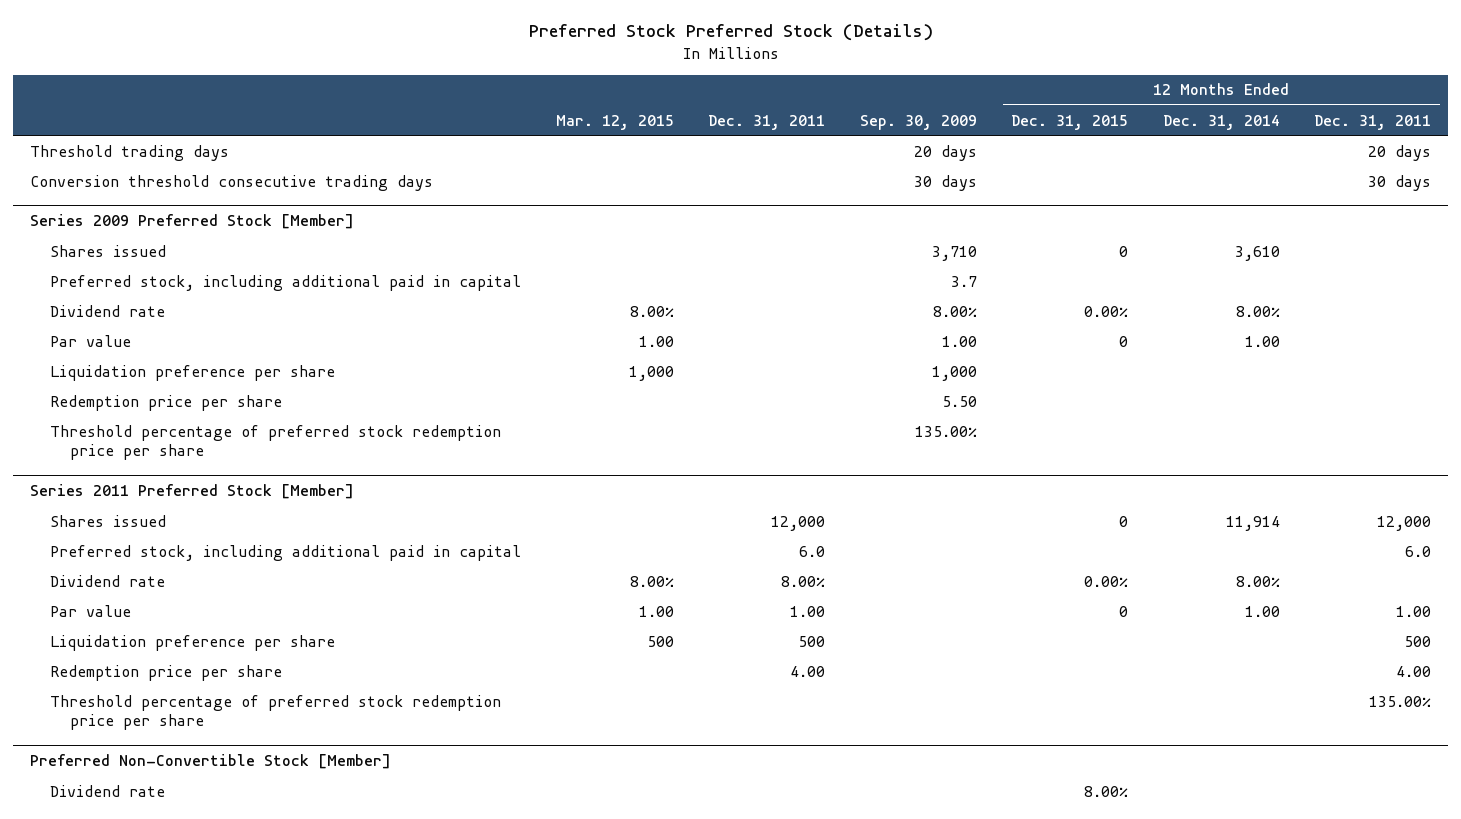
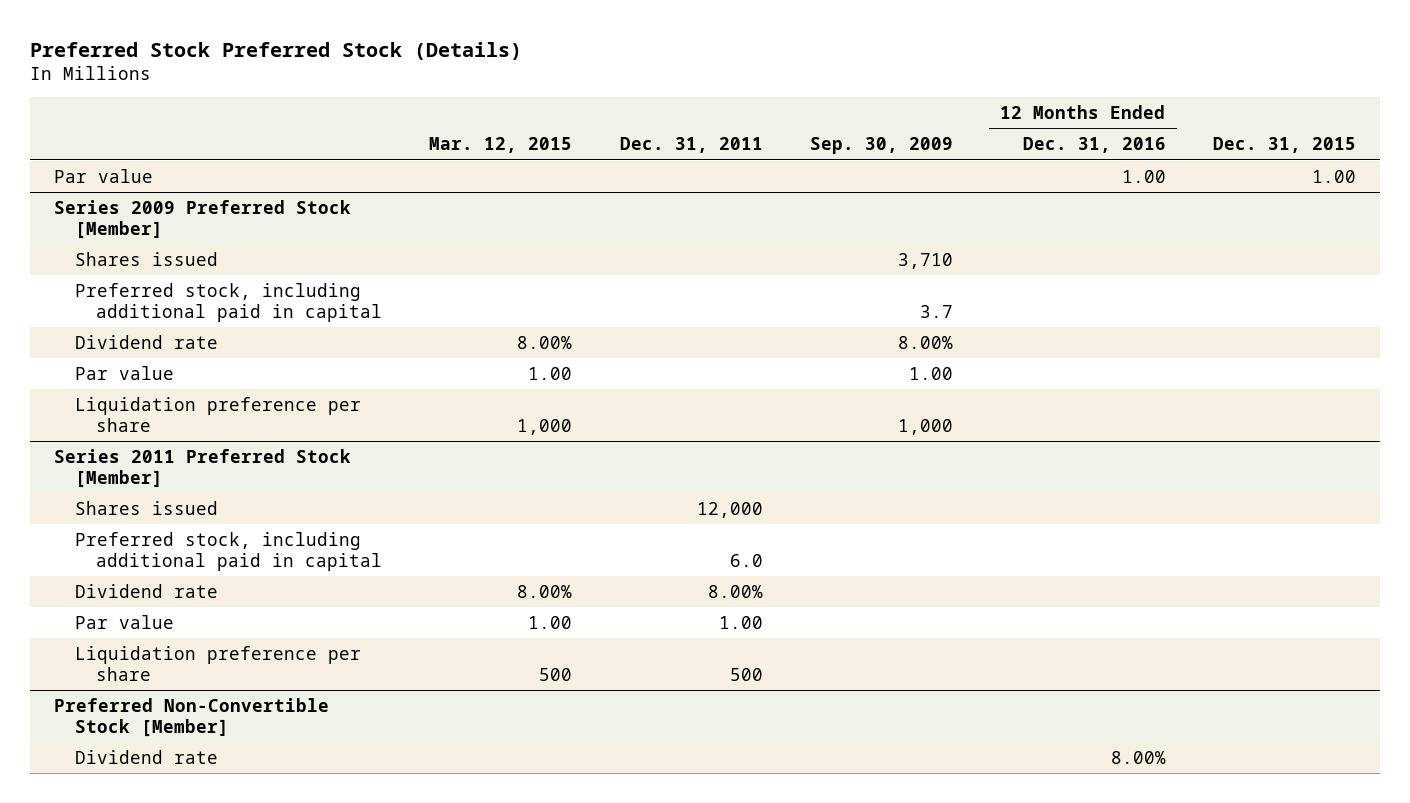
- | Mar. 12, 2015 | Dec. 31, 2011 | Sep. 30, 2009 | 12 Months Ended Dec. 31, 2015 | 12 Months Ended Dec. 31, 2014 | 12 Months Ended Dec. 31, 2011
+ | Mar. 12, 2015 | Dec. 31, 2011 | Sep. 30, 2009 | 12 Months Ended Dec. 31, 2016 | Dec. 31, 2015
- Threshold trading days | | | 20 days | | | 20 days
- Conversion threshold consecutive trading days | | | 30 days | | | 30 days
+ Par value | | | | 1.00 | 1.00
@ Series 2009 Preferred Stock [Member]
- Redemption price per share | | | 5.50 | | |
- Threshold percentage of preferred stock redemption price per share | | | 135.00% | | |
@ Series 2011 Preferred Stock [Member]
- Redemption price per share | | 4.00 | | | | 4.00
- Threshold percentage of preferred stock redemption price per share | | | | | | 135.00%

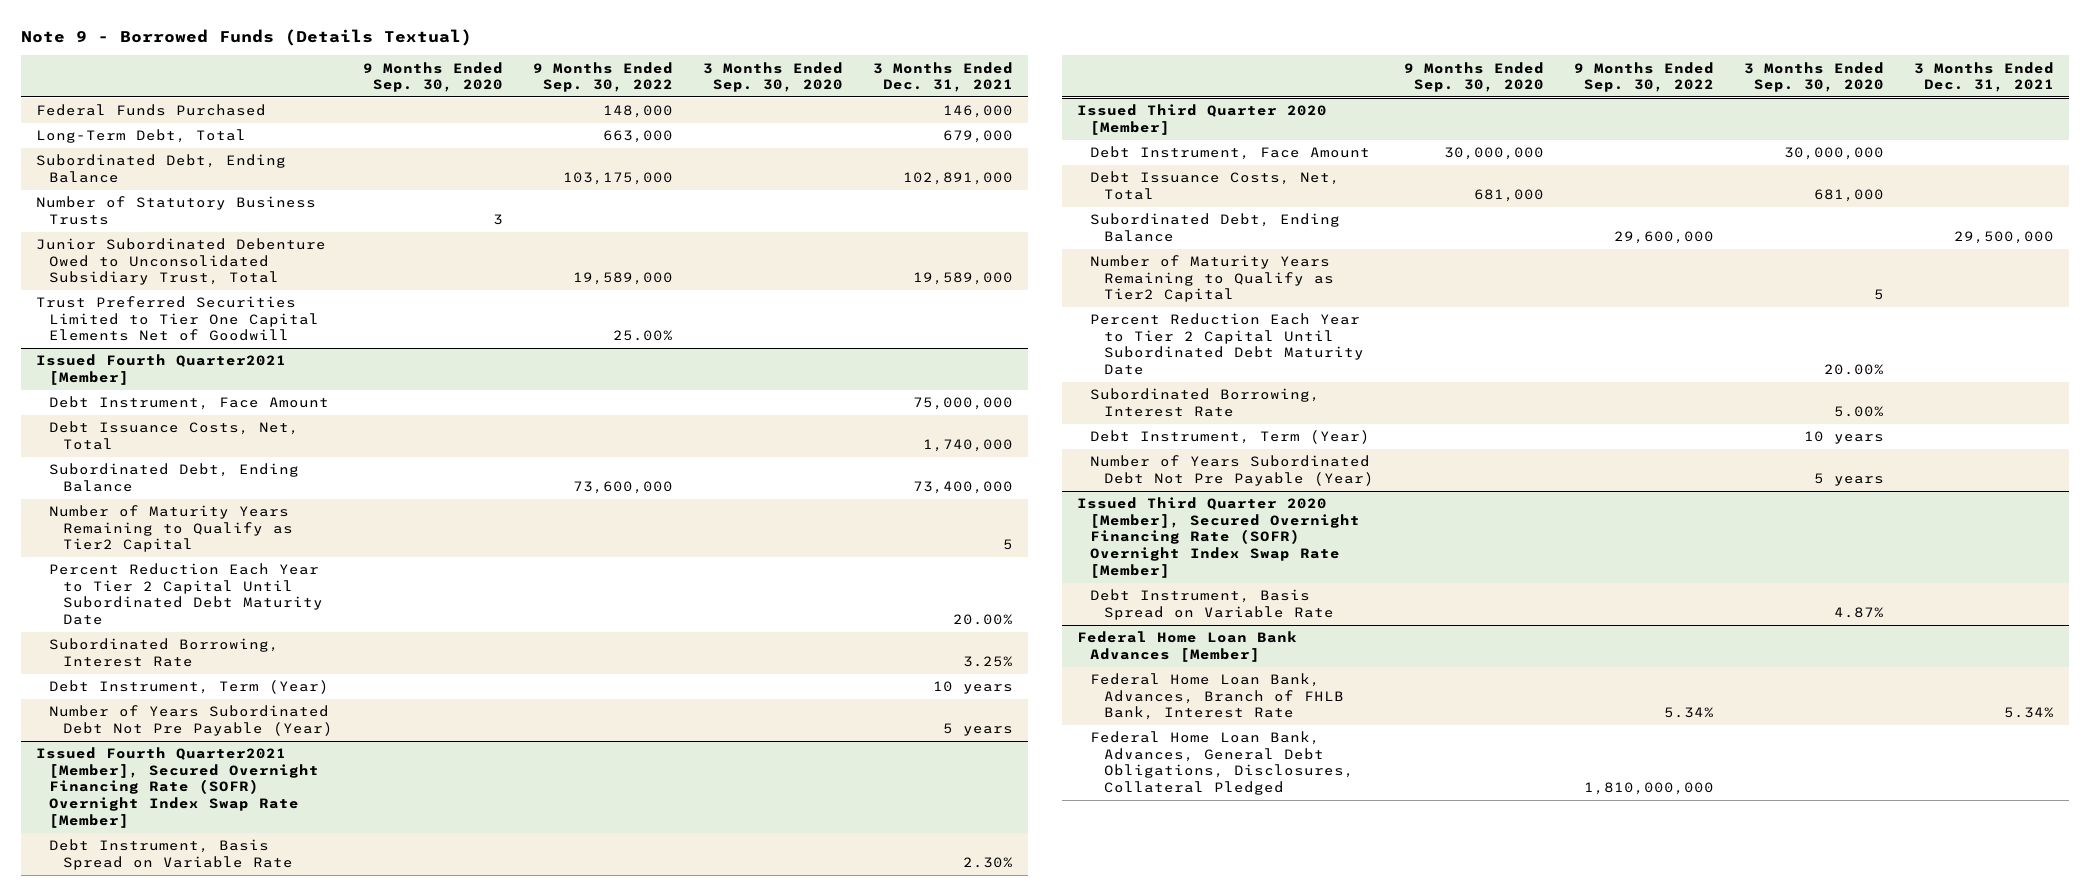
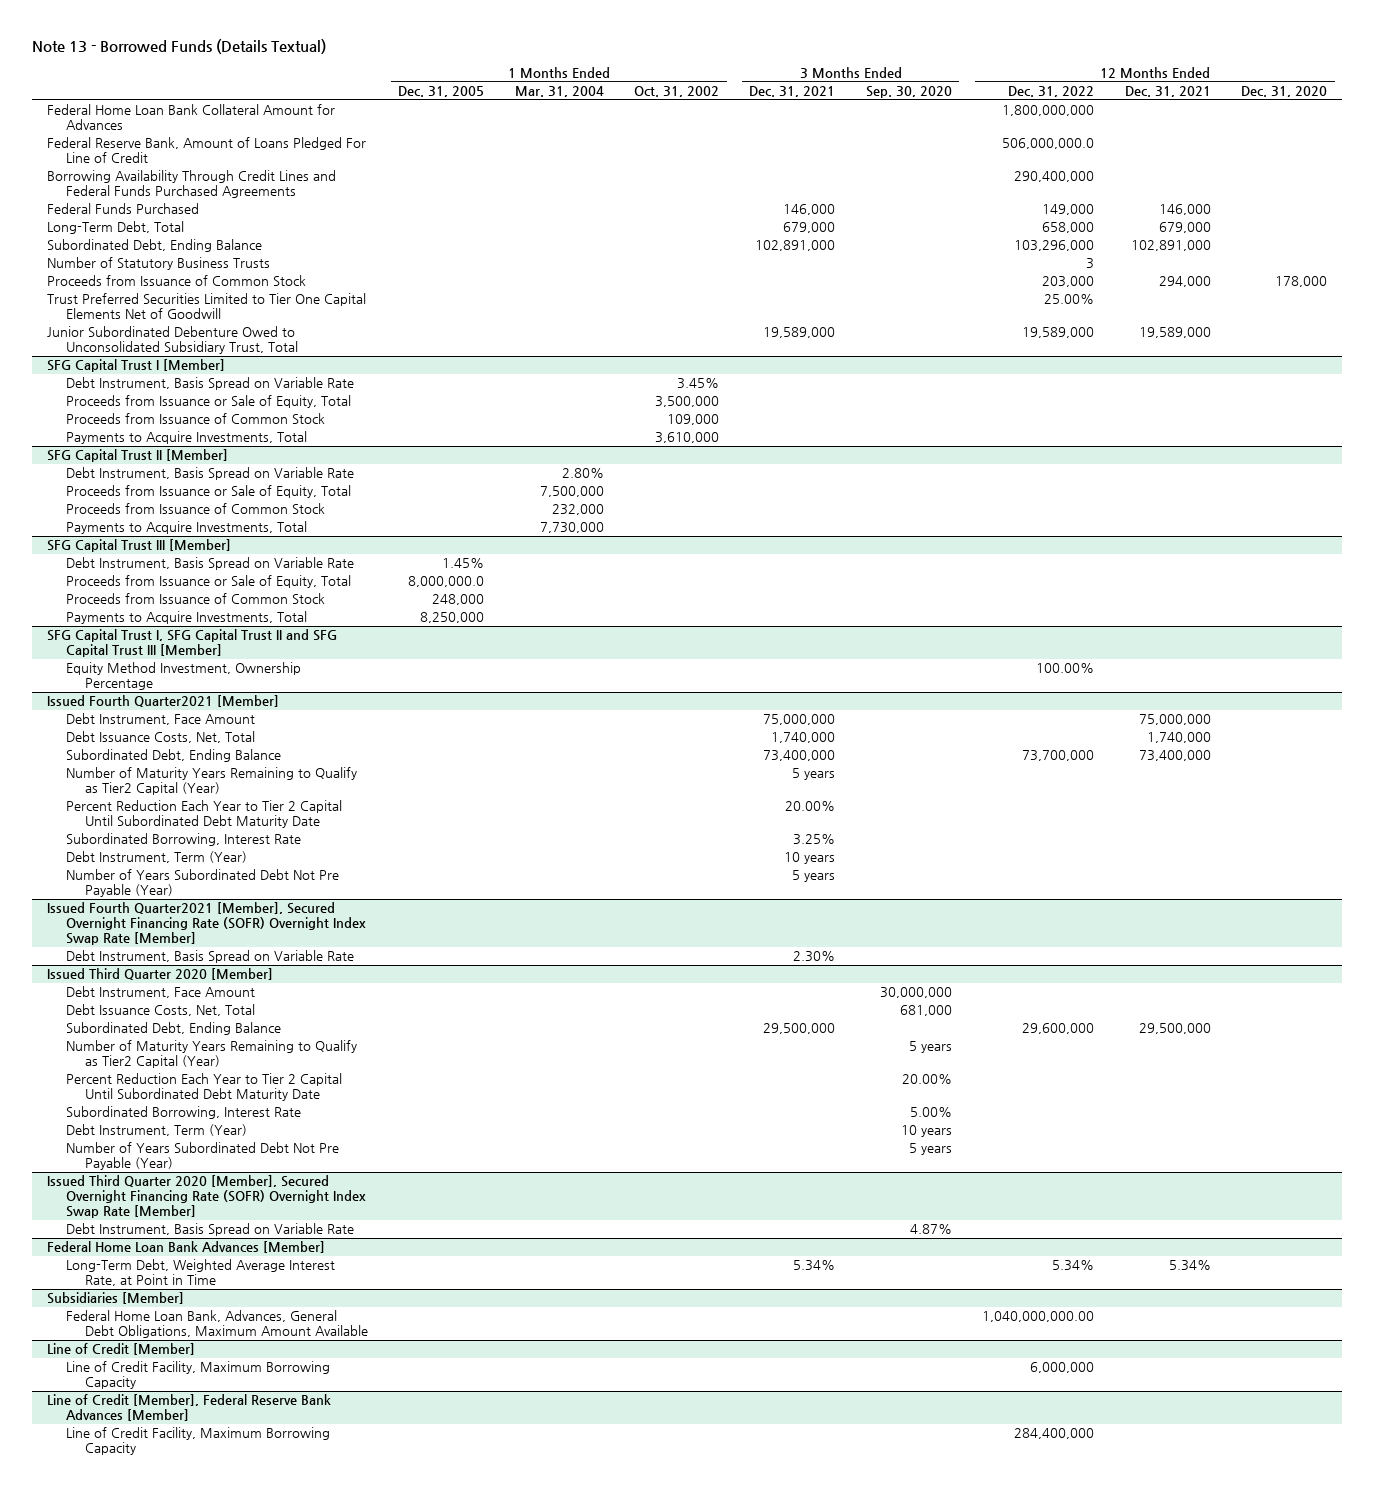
- Note 9 - Borrowed Funds (Details Textual)
+ Note 13 - Borrowed Funds (Details Textual)
- | 9 Months Ended Sep. 30, 2020 | 9 Months Ended Sep. 30, 2022 | 3 Months Ended Sep. 30, 2020 | 3 Months Ended Dec. 31, 2021
+ | 1 Months Ended Dec. 31, 2005 | 1 Months Ended Mar. 31, 2004 | 1 Months Ended Oct. 31, 2002 | 3 Months Ended Dec. 31, 2021 | 3 Months Ended Sep. 30, 2020 | 12 Months Ended Dec. 31, 2022 | 12 Months Ended Dec. 31, 2021 | 12 Months Ended Dec. 31, 2020
+ Federal Home Loan Bank Collateral Amount for Advances | | | | | | 1,800,000,000 | |
+ Federal Reserve Bank, Amount of Loans Pledged For Line of Credit | | | | | | 506,000,000.0 | |
+ Borrowing Availability Through Credit Lines and Federal Funds Purchased Agreements | | | | | | 290,400,000 | |
+ Proceeds from Issuance of Common Stock | | | | | | 203,000 | 294,000 | 178,000
moved down: Junior Subordinated Debenture Owed to Unconsolidated Subsidiary Trust, Total | | | | 19,589,000 | | 19,589,000 | 19,589,000 |
+ SFG Capital Trust I [Member]
+ Debt Instrument, Basis Spread on Variable Rate | | | 3.45% | | | | |
+ Proceeds from Issuance or Sale of Equity, Total | | | 3,500,000 | | | | |
+ Proceeds from Issuance of Common Stock | | | 109,000 | | | | |
+ Payments to Acquire Investments, Total | | | 3,610,000 | | | | |
+ SFG Capital Trust II [Member]
+ Debt Instrument, Basis Spread on Variable Rate | | 2.80% | | | | | |
+ Proceeds from Issuance or Sale of Equity, Total | | 7,500,000 | | | | | |
+ Proceeds from Issuance of Common Stock | | 232,000 | | | | | |
+ Payments to Acquire Investments, Total | | 7,730,000 | | | | | |
+ SFG Capital Trust III [Member]
+ Debt Instrument, Basis Spread on Variable Rate | 1.45% | | | | | | |
+ Proceeds from Issuance or Sale of Equity, Total | 8,000,000.0 | | | | | | |
+ Proceeds from Issuance of Common Stock | 248,000 | | | | | | |
+ Payments to Acquire Investments, Total | 8,250,000 | | | | | | |
+ SFG Capital Trust I, SFG Capital Trust II and SFG Capital Trust III [Member]
+ Equity Method Investment, Ownership Percentage | | | | | | 100.00% | |
@ Issued Fourth Quarter2021 [Member]
- Number of Maturity Years Remaining to Qualify as Tier2 Capital | | | | 5
+ Number of Maturity Years Remaining to Qualify as Tier2 Capital (Year) | | | | 5 years | | | |
@ Issued Third Quarter 2020 [Member]
- Number of Maturity Years Remaining to Qualify as Tier2 Capital | | | 5 |
+ Number of Maturity Years Remaining to Qualify as Tier2 Capital (Year) | | | | | 5 years | | |
@ Federal Home Loan Bank Advances [Member]
- Federal Home Loan Bank, Advances, Branch of FHLB Bank, Interest Rate | | 5.34% | | 5.34%
- Federal Home Loan Bank, Advances, General Debt Obligations, Disclosures, Collateral Pledged | | 1,810,000,000 | |
+ Long-Term Debt, Weighted Average Interest Rate, at Point in Time | | | | 5.34% | | 5.34% | 5.34% |
+ Subsidiaries [Member]
+ Federal Home Loan Bank, Advances, General Debt Obligations, Maximum Amount Available | | | | | | 1,040,000,000.00 | |
+ Line of Credit [Member]
+ Line of Credit Facility, Maximum Borrowing Capacity | | | | | | 6,000,000 | |
+ Line of Credit [Member], Federal Reserve Bank Advances [Member]
+ Line of Credit Facility, Maximum Borrowing Capacity | | | | | | 284,400,000 | |

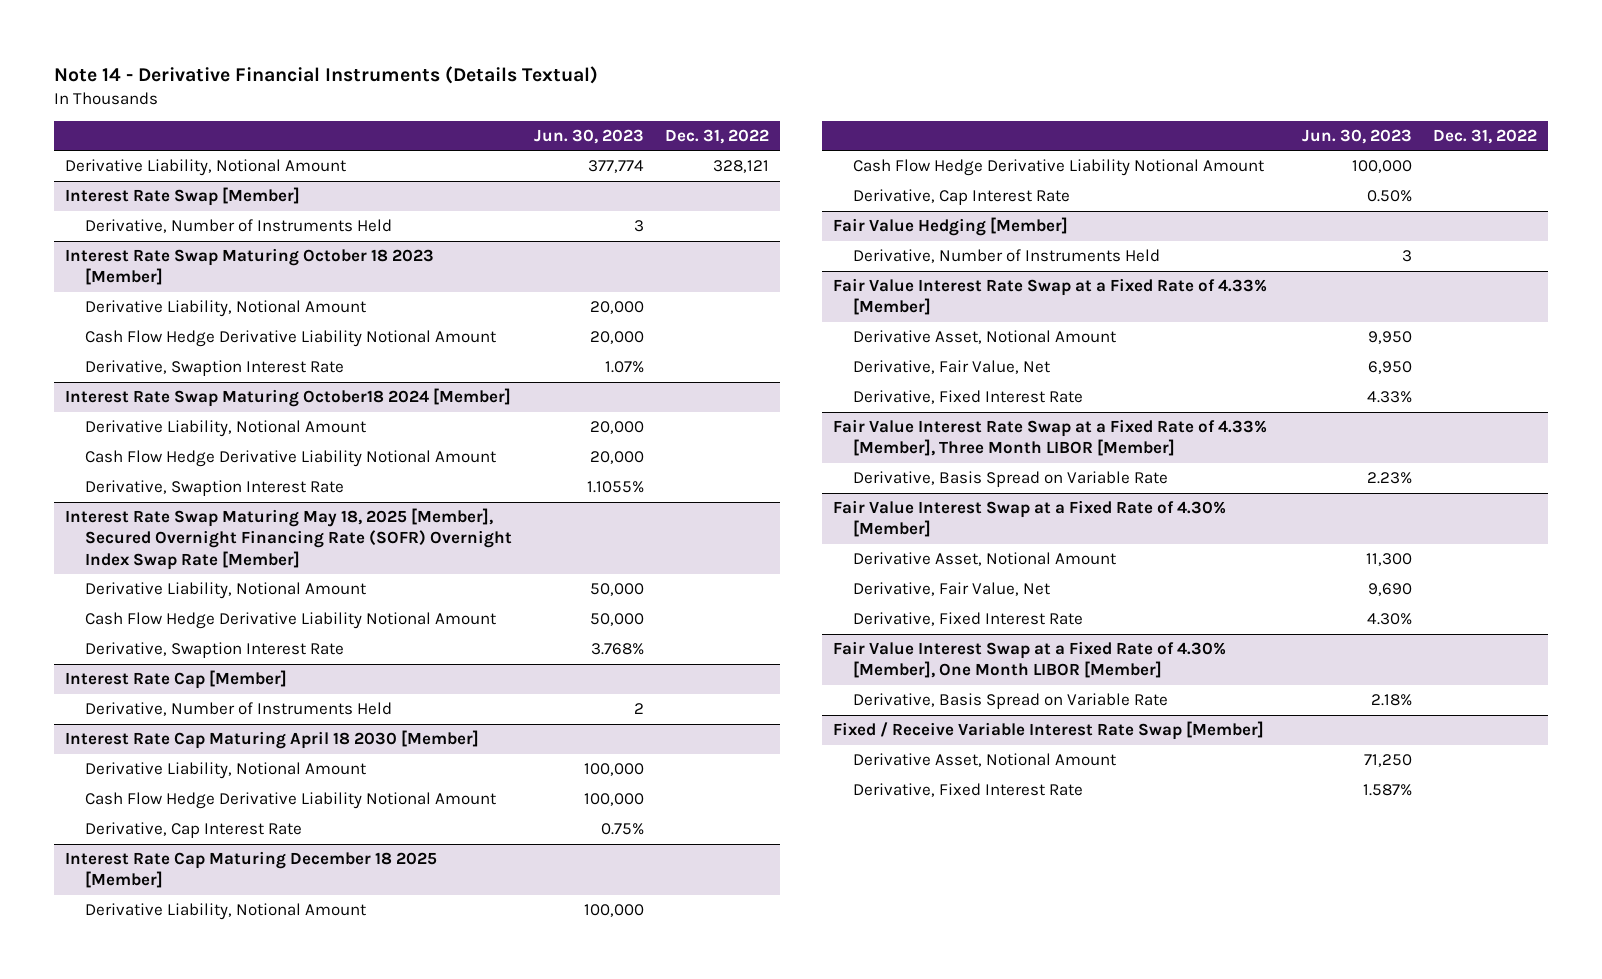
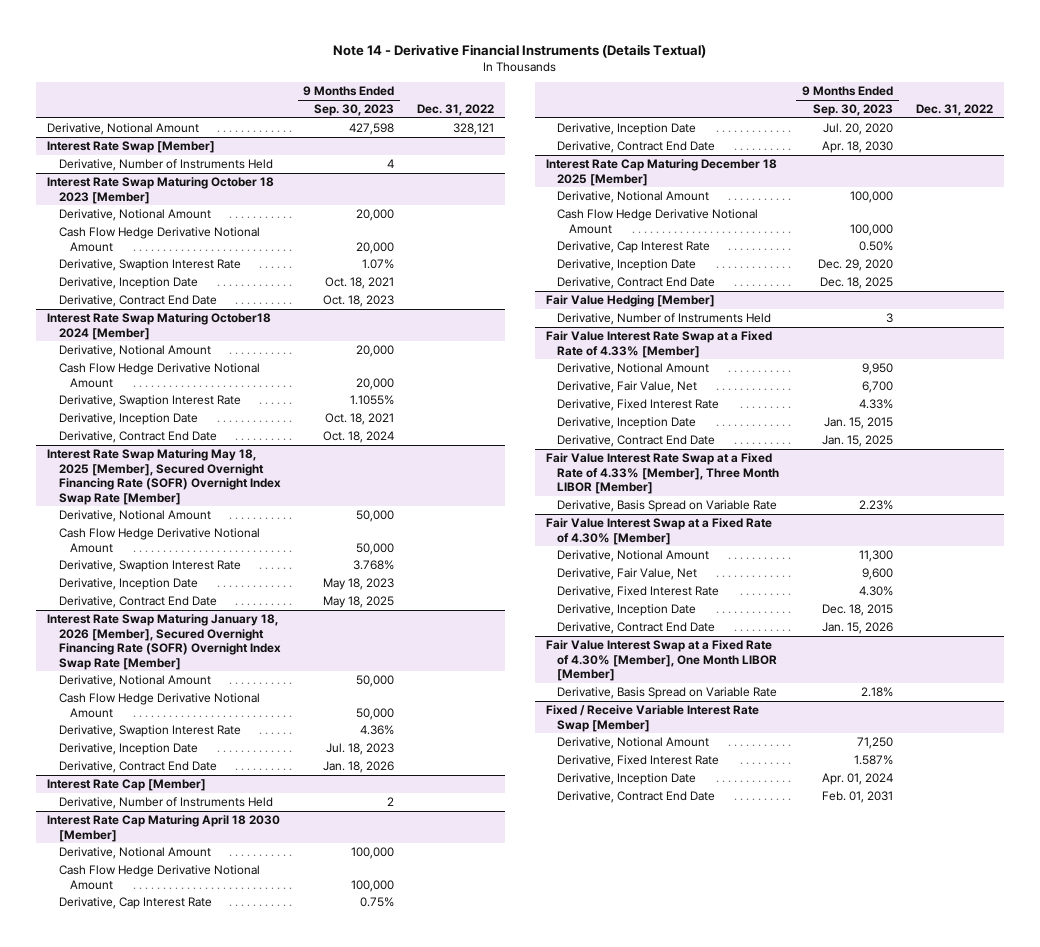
- | Jun. 30, 2023 | Dec. 31, 2022
+ | 9 Months Ended Sep. 30, 2023 | Dec. 31, 2022
- Derivative Liability, Notional Amount | 377,774 | 328,121
+ Derivative, Notional Amount | 427,598 | 328,121
@ Interest Rate Swap Maturing October 18 2023 [Member]
- Derivative Liability, Notional Amount | 20,000 |
- Cash Flow Hedge Derivative Liability Notional Amount | 20,000 |
+ Derivative, Notional Amount | 20,000 |
+ Cash Flow Hedge Derivative Notional Amount | 20,000 |
+ Derivative, Inception Date | Oct. 18, 2021 |
+ Derivative, Contract End Date | Oct. 18, 2023 |
@ Interest Rate Swap Maturing October18 2024 [Member]
- Derivative Liability, Notional Amount | 20,000 |
- Cash Flow Hedge Derivative Liability Notional Amount | 20,000 |
+ Derivative, Notional Amount | 20,000 |
+ Cash Flow Hedge Derivative Notional Amount | 20,000 |
+ Derivative, Inception Date | Oct. 18, 2021 |
+ Derivative, Contract End Date | Oct. 18, 2024 |
@ Interest Rate Swap Maturing May 18, 2025 [Member], Secured Overnight Financing Rate (SOFR) Overnight Index Swap Rate [Member]
- Derivative Liability, Notional Amount | 50,000 |
- Cash Flow Hedge Derivative Liability Notional Amount | 50,000 |
+ Derivative, Notional Amount | 50,000 |
+ Cash Flow Hedge Derivative Notional Amount | 50,000 |
+ Derivative, Inception Date | May 18, 2023 |
+ Derivative, Contract End Date | May 18, 2025 |
+ Interest Rate Swap Maturing January 18, 2026 [Member], Secured Overnight Financing Rate (SOFR) Overnight Index Swap Rate [Member]
+ Derivative, Notional Amount | 50,000 |
+ Cash Flow Hedge Derivative Notional Amount | 50,000 |
+ Derivative, Swaption Interest Rate | 4.36% |
+ Derivative, Inception Date | Jul. 18, 2023 |
+ Derivative, Contract End Date | Jan. 18, 2026 |
@ Interest Rate Cap Maturing April 18 2030 [Member]
- Derivative Liability, Notional Amount | 100,000 |
- Cash Flow Hedge Derivative Liability Notional Amount | 100,000 |
+ Derivative, Notional Amount | 100,000 |
+ Cash Flow Hedge Derivative Notional Amount | 100,000 |
+ Derivative, Inception Date | Jul. 20, 2020 |
+ Derivative, Contract End Date | Apr. 18, 2030 |
@ Interest Rate Cap Maturing December 18 2025 [Member]
- Derivative Liability, Notional Amount | 100,000 |
- Cash Flow Hedge Derivative Liability Notional Amount | 100,000 |
+ Derivative, Notional Amount | 100,000 |
+ Cash Flow Hedge Derivative Notional Amount | 100,000 |
+ Derivative, Inception Date | Dec. 29, 2020 |
+ Derivative, Contract End Date | Dec. 18, 2025 |
@ Fair Value Interest Rate Swap at a Fixed Rate of 4.33% [Member]
- Derivative Asset, Notional Amount | 9,950 |
+ Derivative, Notional Amount | 9,950 |
+ Derivative, Inception Date | Jan. 15, 2015 |
+ Derivative, Contract End Date | Jan. 15, 2025 |
@ Fair Value Interest Swap at a Fixed Rate of 4.30% [Member]
- Derivative Asset, Notional Amount | 11,300 |
+ Derivative, Notional Amount | 11,300 |
+ Derivative, Inception Date | Dec. 18, 2015 |
+ Derivative, Contract End Date | Jan. 15, 2026 |
@ Fixed / Receive Variable Interest Rate Swap [Member]
- Derivative Asset, Notional Amount | 71,250 |
+ Derivative, Notional Amount | 71,250 |
+ Derivative, Inception Date | Apr. 01, 2024 |
+ Derivative, Contract End Date | Feb. 01, 2031 |

